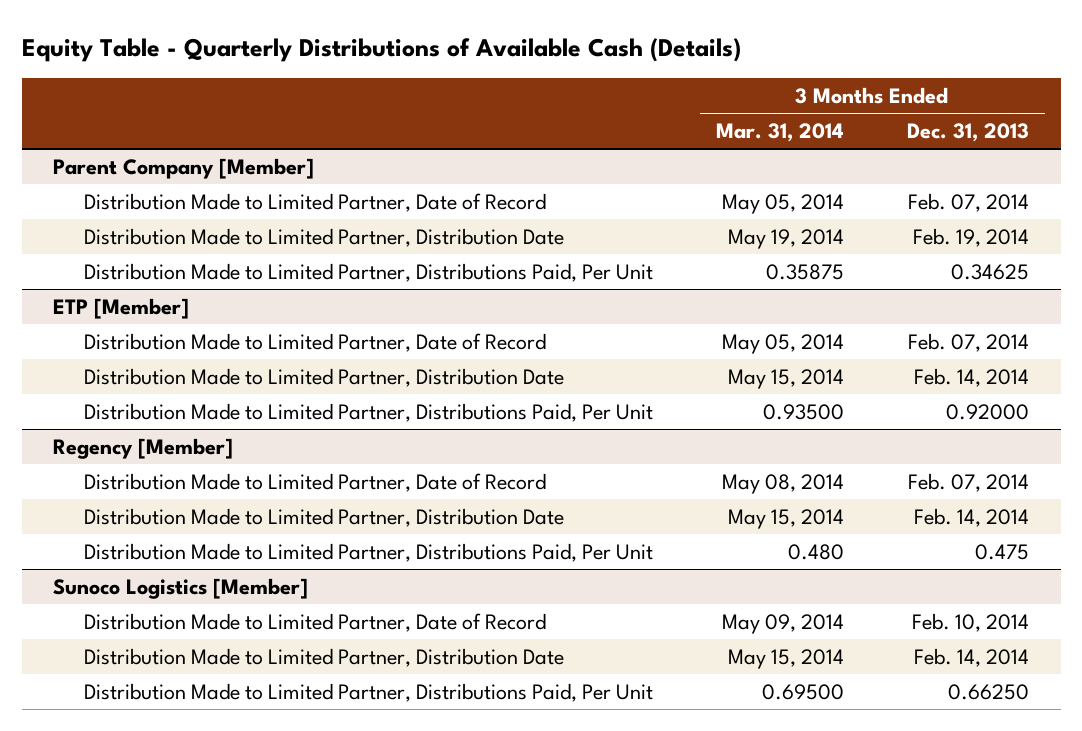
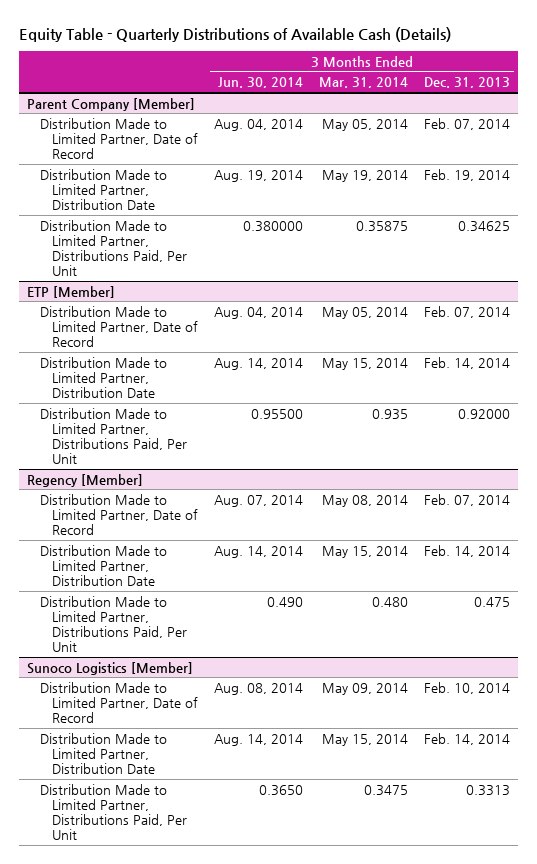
- | 3 Months Ended Mar. 31, 2014 | 3 Months Ended Dec. 31, 2013
+ | 3 Months Ended Jun. 30, 2014 | 3 Months Ended Mar. 31, 2014 | 3 Months Ended Dec. 31, 2013
@ ETP [Member]
- Distribution Made to Limited Partner, Distributions Paid, Per Unit | 0.93500 | 0.92000
+ Distribution Made to Limited Partner, Distributions Paid, Per Unit | 0.95500 | 0.935 | 0.92000
@ Sunoco Logistics [Member]
- Distribution Made to Limited Partner, Distributions Paid, Per Unit | 0.69500 | 0.66250
+ Distribution Made to Limited Partner, Distributions Paid, Per Unit | 0.3650 | 0.3475 | 0.3313

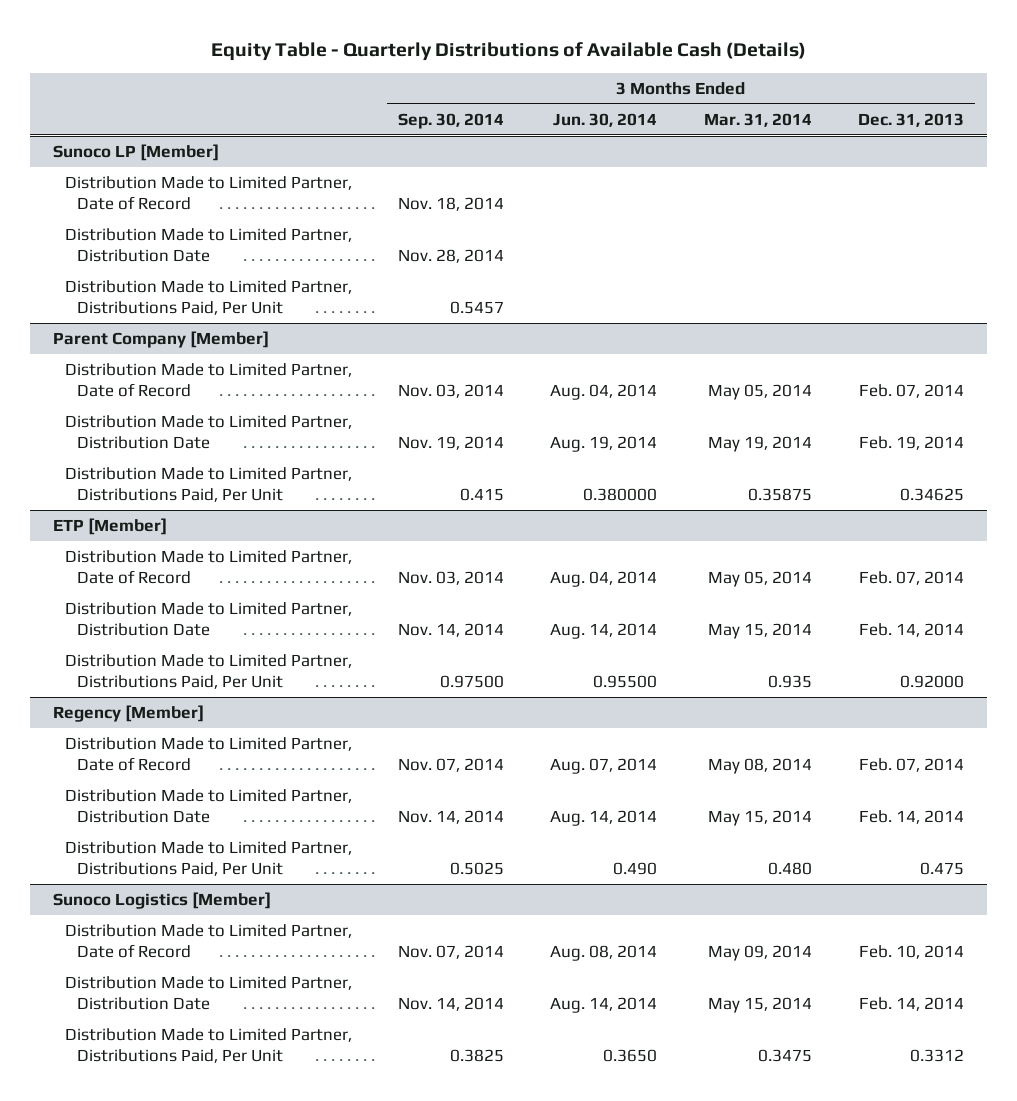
- | 3 Months Ended Jun. 30, 2014 | 3 Months Ended Mar. 31, 2014 | 3 Months Ended Dec. 31, 2013
+ | 3 Months Ended Sep. 30, 2014 | 3 Months Ended Jun. 30, 2014 | 3 Months Ended Mar. 31, 2014 | 3 Months Ended Dec. 31, 2013
+ Sunoco LP [Member]
+ Distribution Made to Limited Partner, Date of Record | Nov. 18, 2014 | | |
+ Distribution Made to Limited Partner, Distribution Date | Nov. 28, 2014 | | |
+ Distribution Made to Limited Partner, Distributions Paid, Per Unit | 0.5457 | | |
@ Sunoco Logistics [Member]
- Distribution Made to Limited Partner, Distributions Paid, Per Unit | 0.3650 | 0.3475 | 0.3313
+ Distribution Made to Limited Partner, Distributions Paid, Per Unit | 0.3825 | 0.3650 | 0.3475 | 0.3312

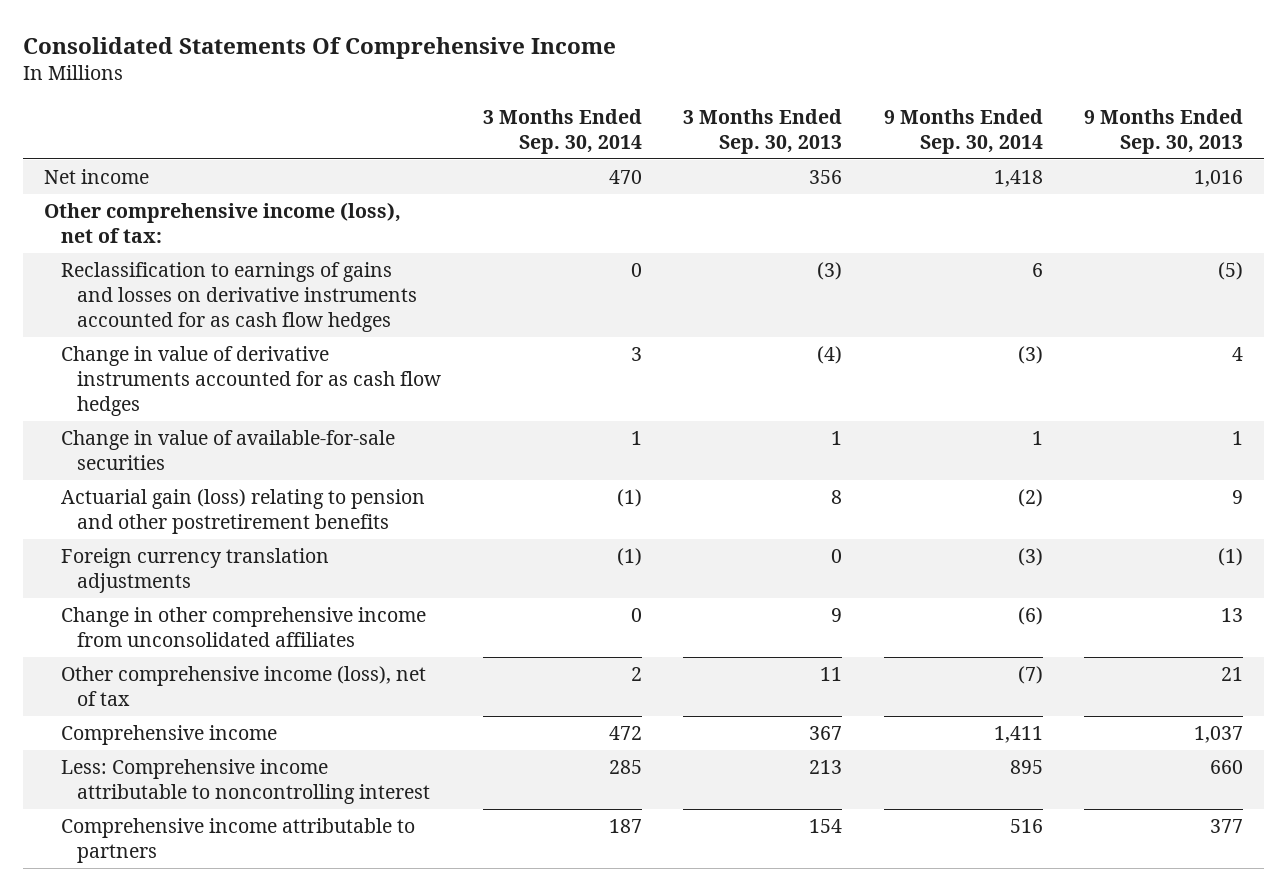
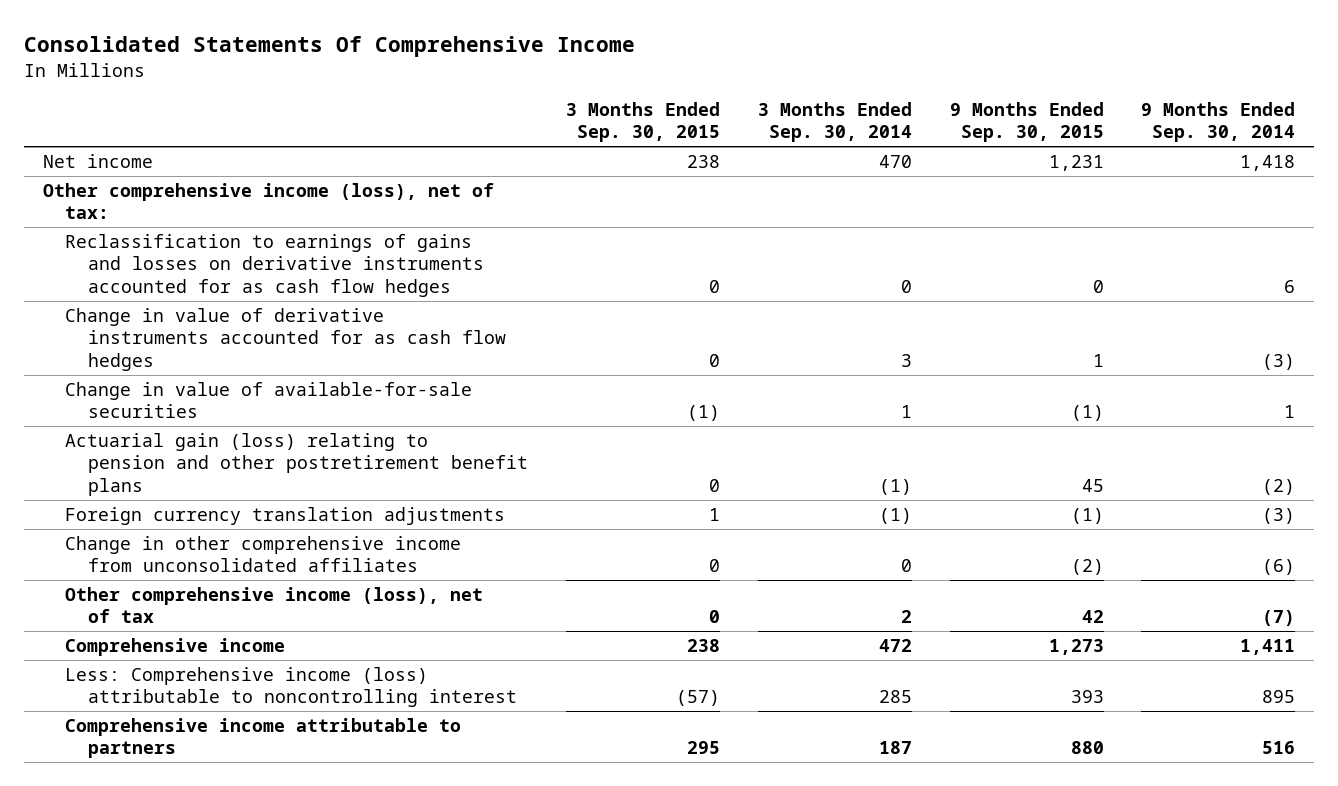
- | 3 Months Ended Sep. 30, 2014 | 3 Months Ended Sep. 30, 2013 | 9 Months Ended Sep. 30, 2014 | 9 Months Ended Sep. 30, 2013
+ | 3 Months Ended Sep. 30, 2015 | 3 Months Ended Sep. 30, 2014 | 9 Months Ended Sep. 30, 2015 | 9 Months Ended Sep. 30, 2014
- Actuarial gain (loss) relating to pension and other postretirement benefits | (1) | 8 | (2) | 9
+ Actuarial gain (loss) relating to pension and other postretirement benefit plans | 0 | (1) | 45 | (2)
- Less: Comprehensive income attributable to noncontrolling interest | 285 | 213 | 895 | 660
+ Less: Comprehensive income (loss) attributable to noncontrolling interest | (57) | 285 | 393 | 895

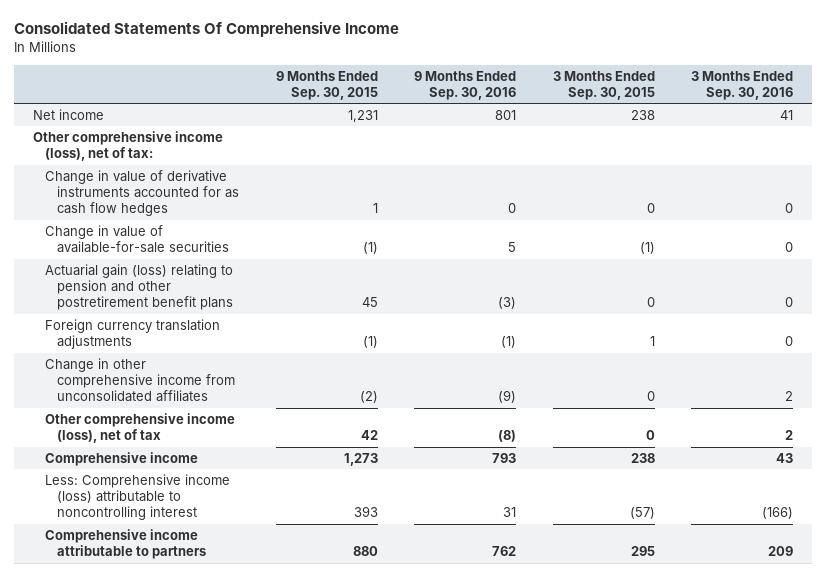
- | 3 Months Ended Sep. 30, 2015 | 3 Months Ended Sep. 30, 2014 | 9 Months Ended Sep. 30, 2015 | 9 Months Ended Sep. 30, 2014
+ | 9 Months Ended Sep. 30, 2015 | 9 Months Ended Sep. 30, 2016 | 3 Months Ended Sep. 30, 2015 | 3 Months Ended Sep. 30, 2016
- Reclassification to earnings of gains and losses on derivative instruments accounted for as cash flow hedges | 0 | 0 | 0 | 6

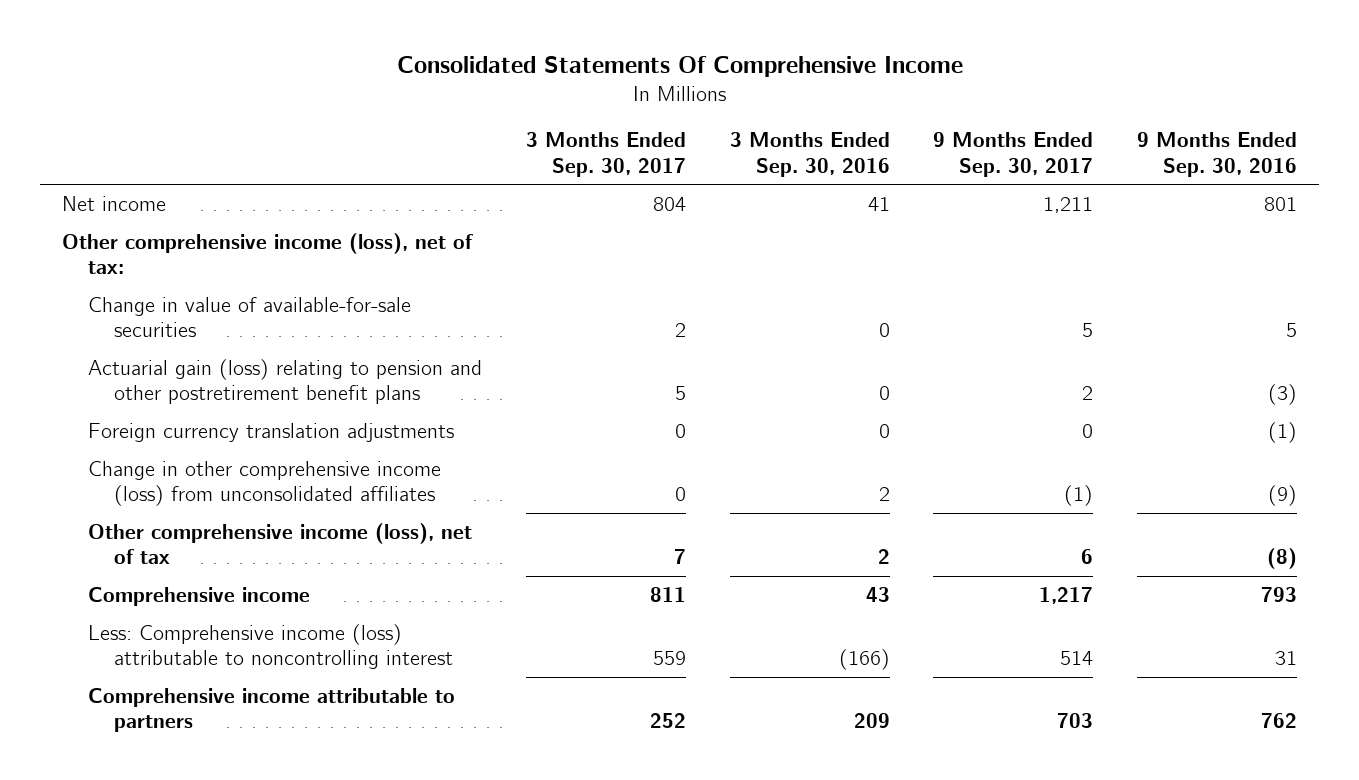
- | 9 Months Ended Sep. 30, 2015 | 9 Months Ended Sep. 30, 2016 | 3 Months Ended Sep. 30, 2015 | 3 Months Ended Sep. 30, 2016
+ | 3 Months Ended Sep. 30, 2017 | 3 Months Ended Sep. 30, 2016 | 9 Months Ended Sep. 30, 2017 | 9 Months Ended Sep. 30, 2016
- Change in value of derivative instruments accounted for as cash flow hedges | 1 | 0 | 0 | 0
- Change in other comprehensive income from unconsolidated affiliates | (2) | (9) | 0 | 2
+ Change in other comprehensive income (loss) from unconsolidated affiliates | 0 | 2 | (1) | (9)

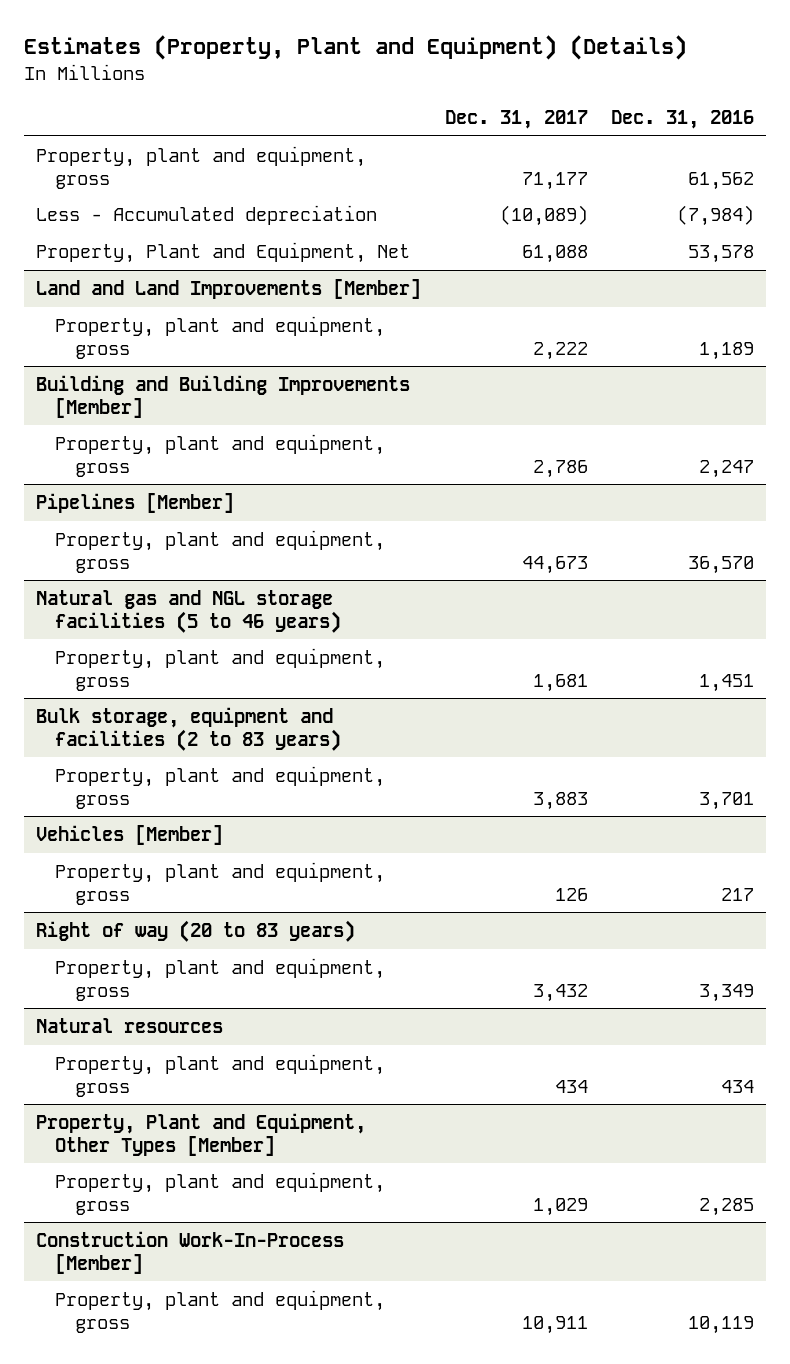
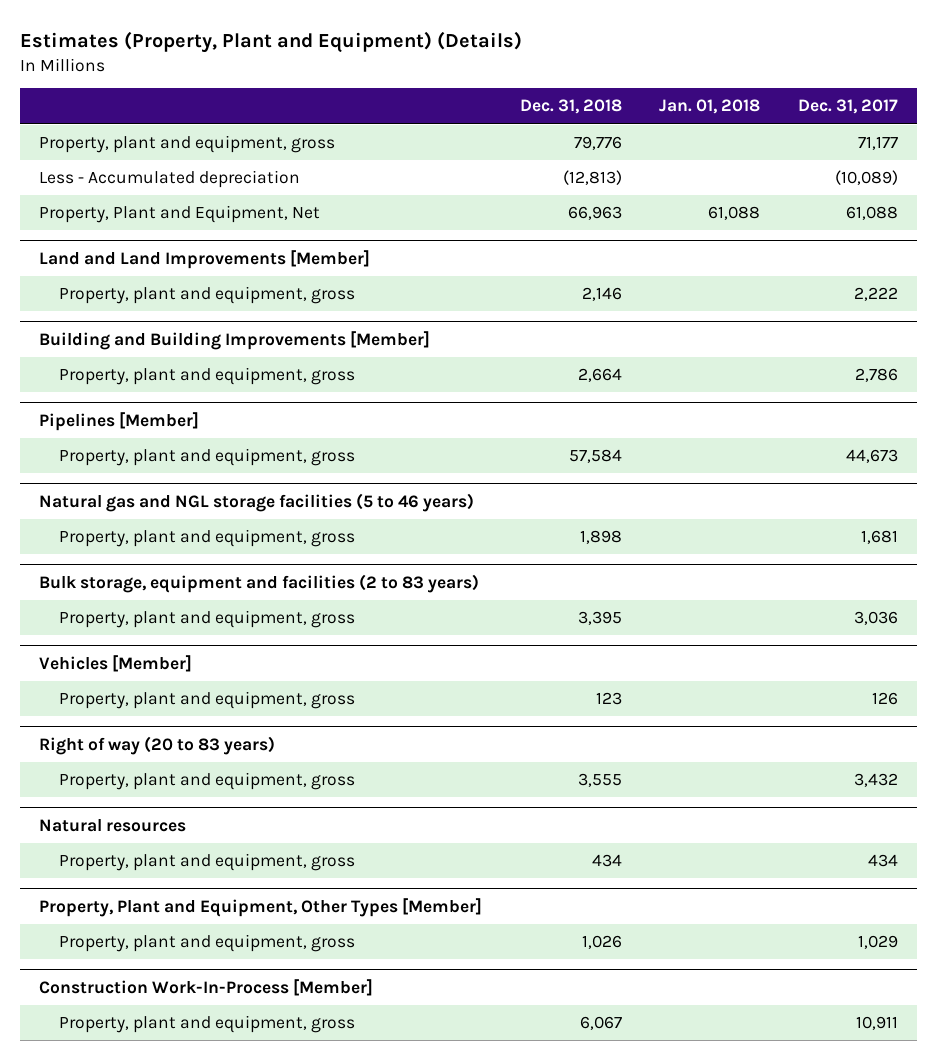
- | Dec. 31, 2017 | Dec. 31, 2016
+ | Dec. 31, 2018 | Jan. 01, 2018 | Dec. 31, 2017
@ Bulk storage, equipment and facilities (2 to 83 years)
- Property, plant and equipment, gross | 3,883 | 3,701
+ Property, plant and equipment, gross | 3,395 | | 3,036

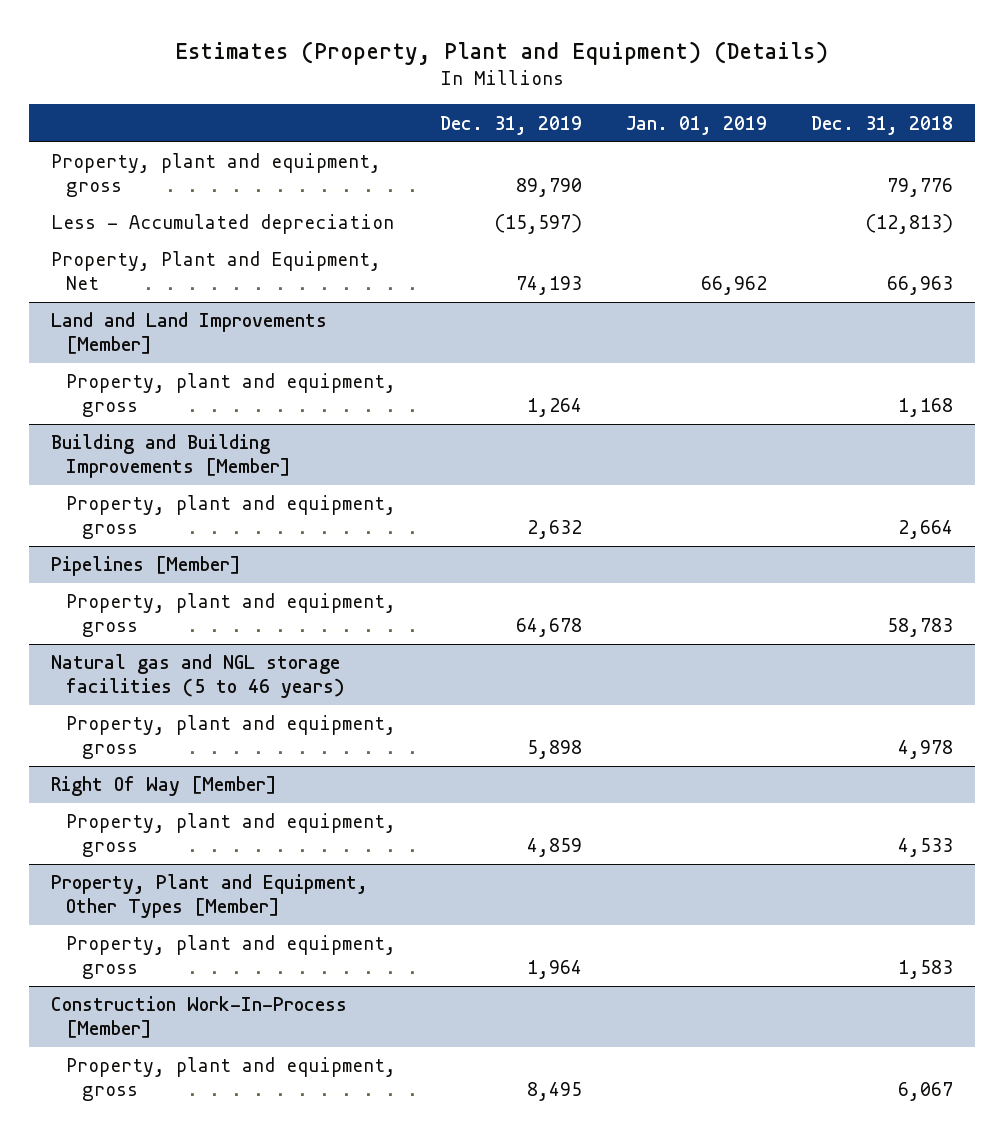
- | Dec. 31, 2018 | Jan. 01, 2018 | Dec. 31, 2017
+ | Dec. 31, 2019 | Jan. 01, 2019 | Dec. 31, 2018
@ Land and Land Improvements [Member]
- Property, plant and equipment, gross | 2,146 | | 2,222
+ Property, plant and equipment, gross | 1,264 | | 1,168
@ Pipelines [Member]
- Property, plant and equipment, gross | 57,584 | | 44,673
+ Property, plant and equipment, gross | 64,678 | | 58,783
@ Natural gas and NGL storage facilities (5 to 46 years)
- Property, plant and equipment, gross | 1,898 | | 1,681
- Bulk storage, equipment and facilities (2 to 83 years)
- Property, plant and equipment, gross | 3,395 | | 3,036
- Vehicles [Member]
- Property, plant and equipment, gross | 123 | | 126
- Right of way (20 to 83 years)
- Property, plant and equipment, gross | 3,555 | | 3,432
- Natural resources
- Property, plant and equipment, gross | 434 | | 434
@ Natural gas and NGL storage facilities (5 to 46 years)
+ Property, plant and equipment, gross | 5,898 | | 4,978
+ Right Of Way [Member]
+ Property, plant and equipment, gross | 4,859 | | 4,533
@ Property, Plant and Equipment, Other Types [Member]
- Property, plant and equipment, gross | 1,026 | | 1,029
+ Property, plant and equipment, gross | 1,964 | | 1,583

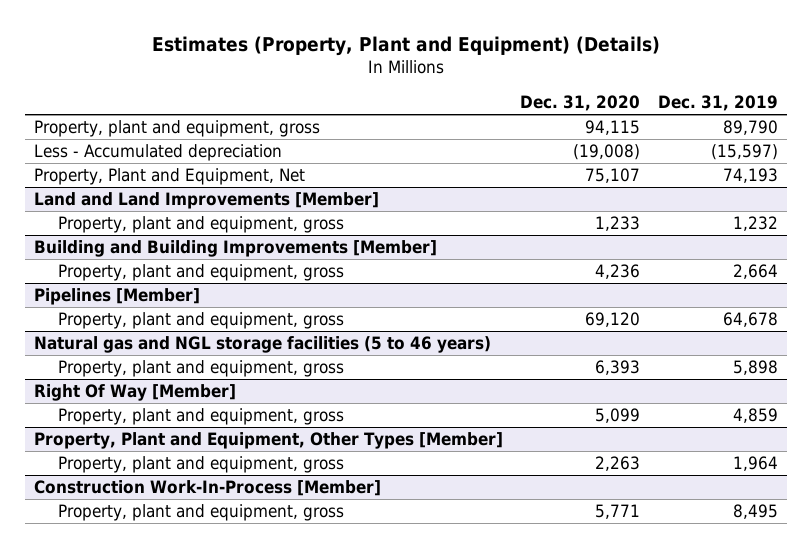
- | Dec. 31, 2019 | Jan. 01, 2019 | Dec. 31, 2018
+ | Dec. 31, 2020 | Dec. 31, 2019
@ Land and Land Improvements [Member]
- Property, plant and equipment, gross | 1,264 | | 1,168
+ Property, plant and equipment, gross | 1,233 | 1,232
@ Building and Building Improvements [Member]
- Property, plant and equipment, gross | 2,632 | | 2,664
+ Property, plant and equipment, gross | 4,236 | 2,664

